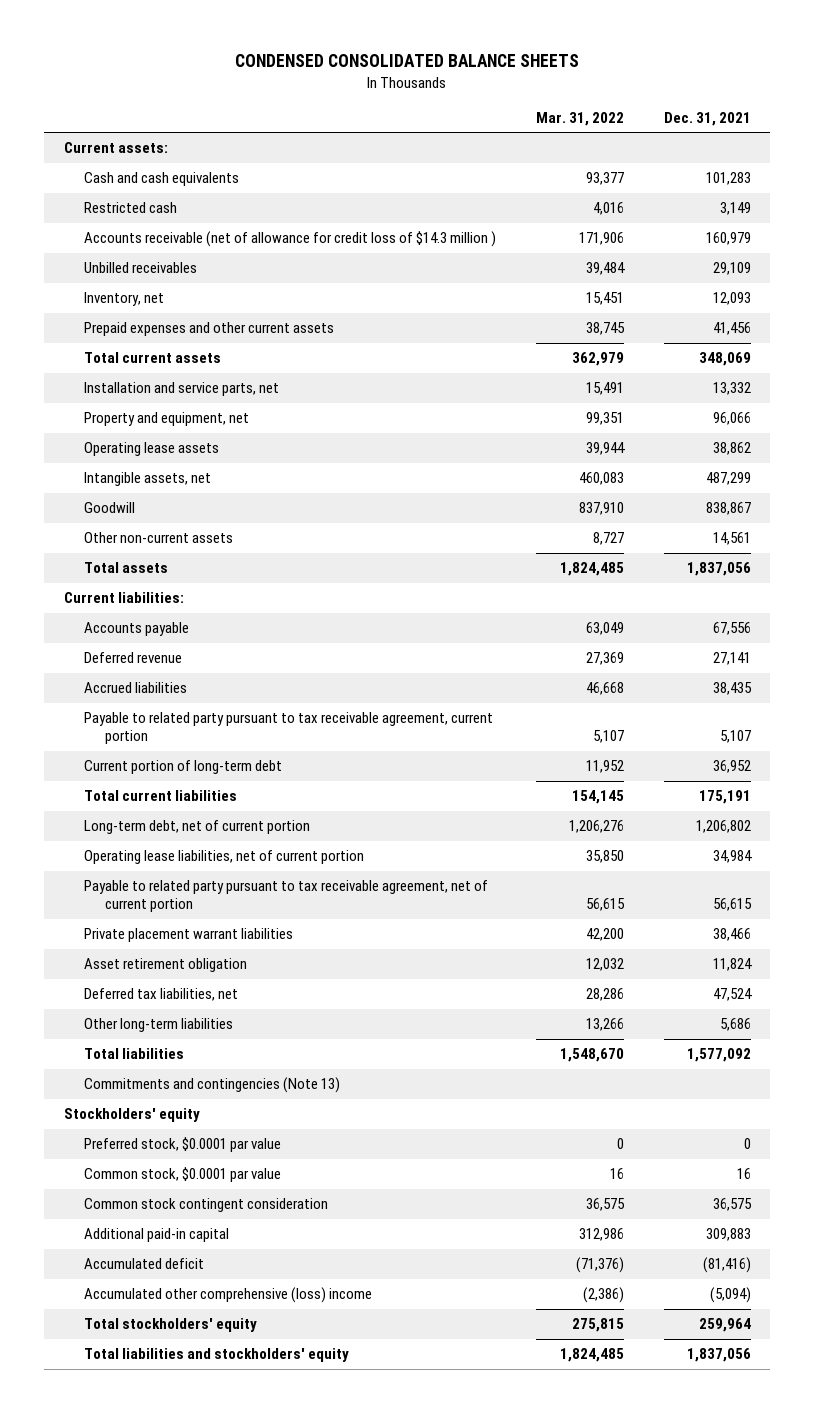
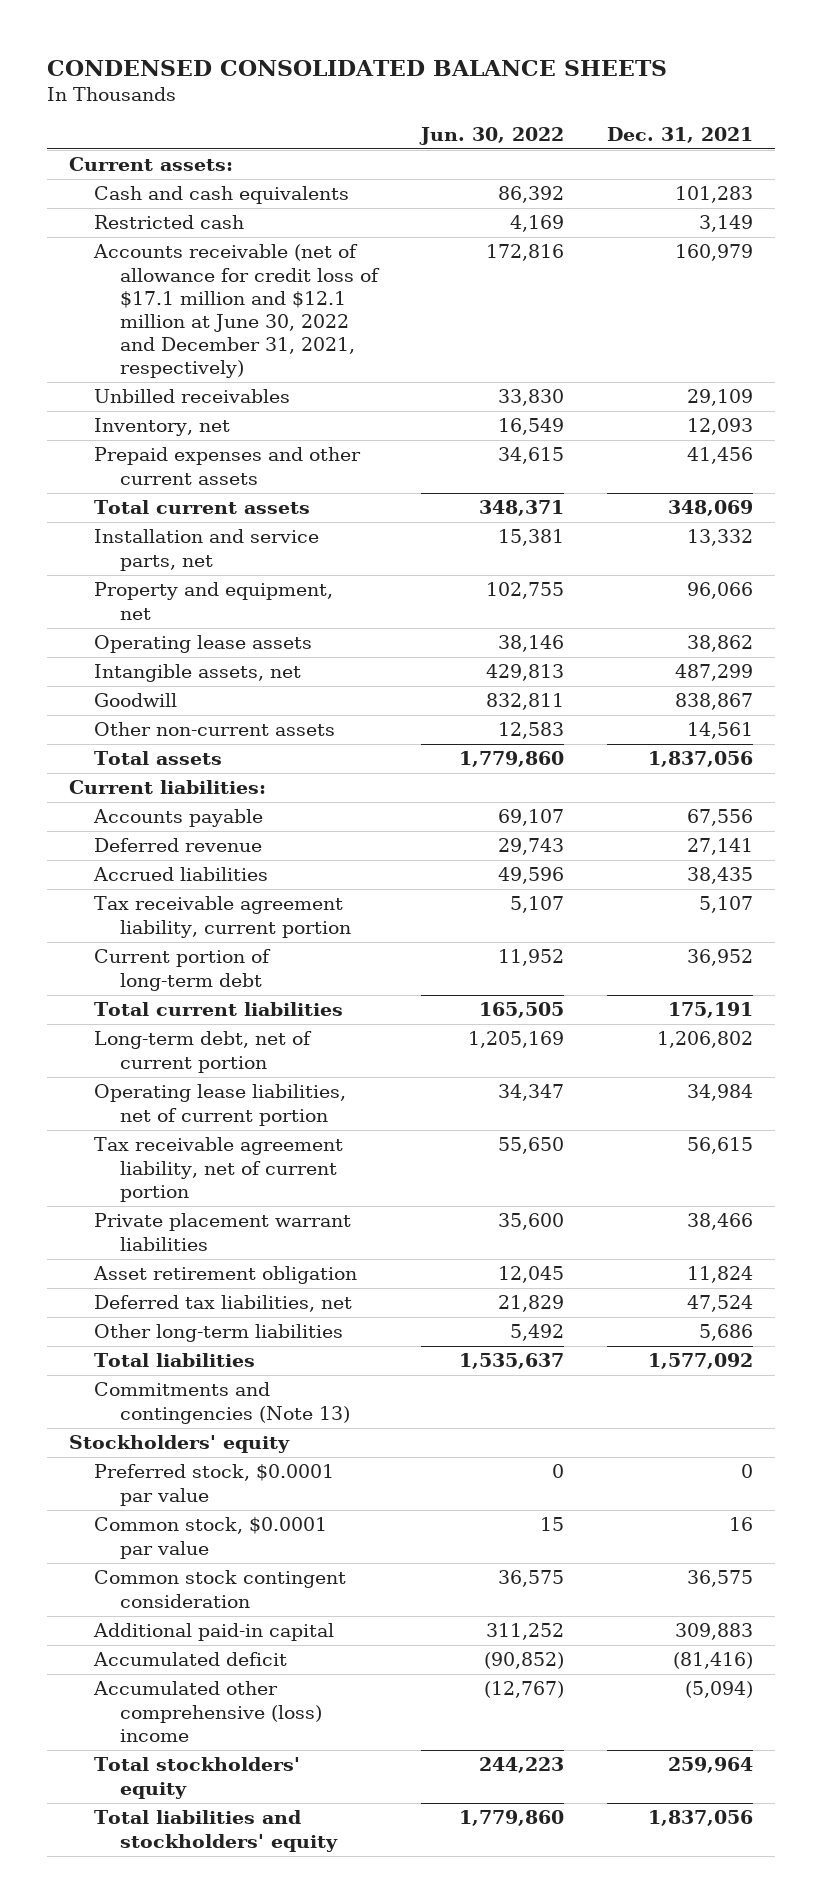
- | Mar. 31, 2022 | Dec. 31, 2021
+ | Jun. 30, 2022 | Dec. 31, 2021
- Accounts receivable (net of allowance for credit loss of $14.3 million ) | 171,906 | 160,979
+ Accounts receivable (net of allowance for credit loss of $17.1 million and $12.1 million at June 30, 2022 and December 31, 2021, respectively) | 172,816 | 160,979
- Payable to related party pursuant to tax receivable agreement, current portion | 5,107 | 5,107
+ Tax receivable agreement liability, current portion | 5,107 | 5,107
- Payable to related party pursuant to tax receivable agreement, net of current portion | 56,615 | 56,615
+ Tax receivable agreement liability, net of current portion | 55,650 | 56,615

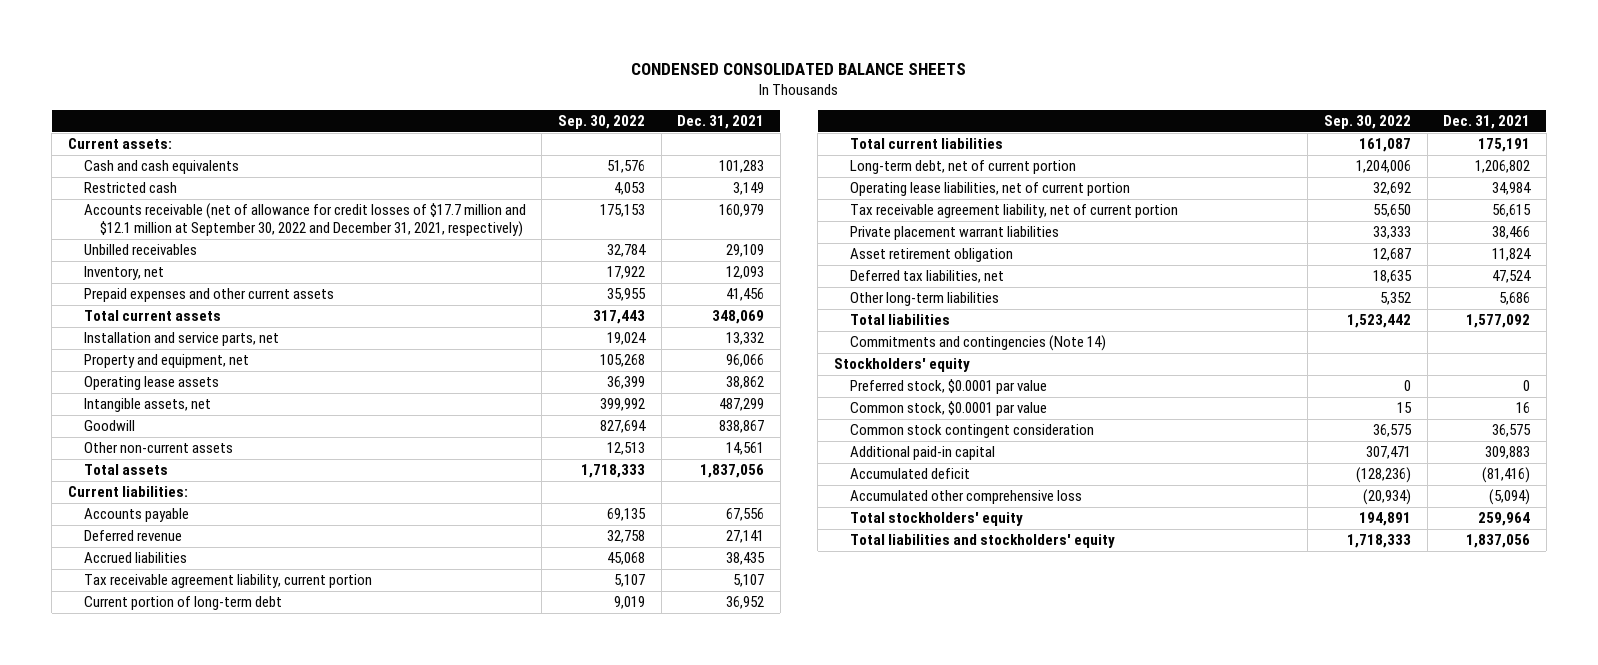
- | Jun. 30, 2022 | Dec. 31, 2021
+ | Sep. 30, 2022 | Dec. 31, 2021
- Accounts receivable (net of allowance for credit loss of $17.1 million and $12.1 million at June 30, 2022 and December 31, 2021, respectively) | 172,816 | 160,979
+ Accounts receivable (net of allowance for credit losses of $17.7 million and $12.1 million at September 30, 2022 and December 31, 2021, respectively) | 175,153 | 160,979
- Commitments and contingencies (Note 13)
+ Commitments and contingencies (Note 14)
- Accumulated other comprehensive (loss) income | (12,767) | (5,094)
+ Accumulated other comprehensive loss | (20,934) | (5,094)

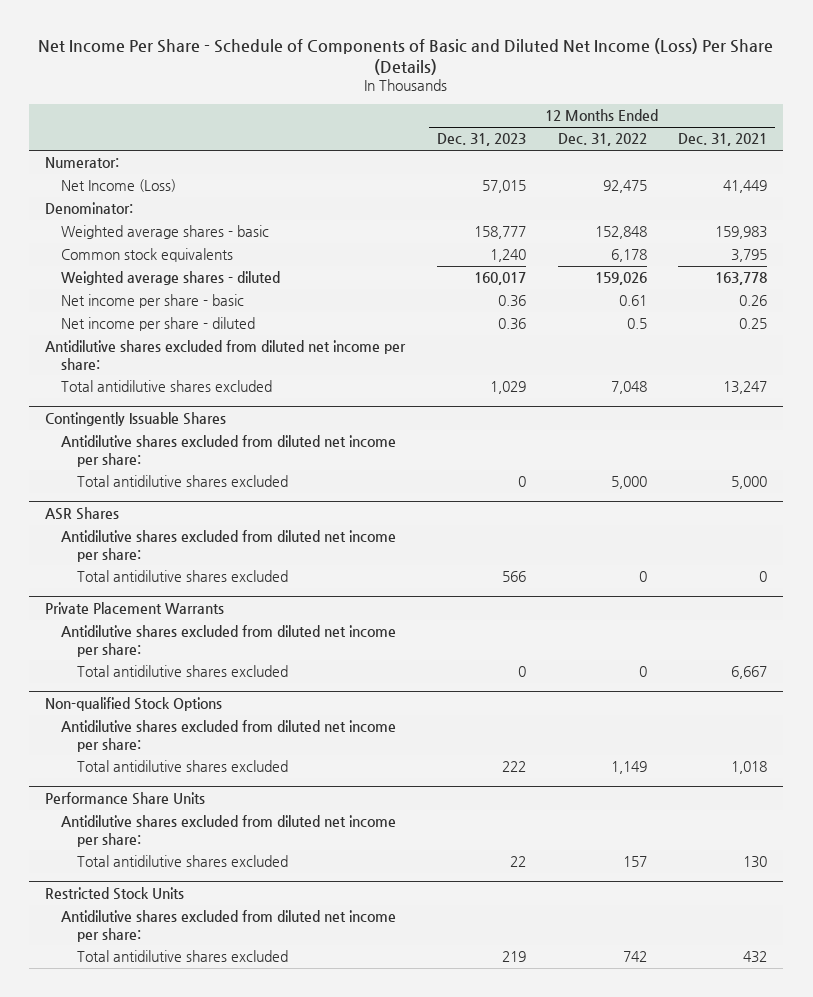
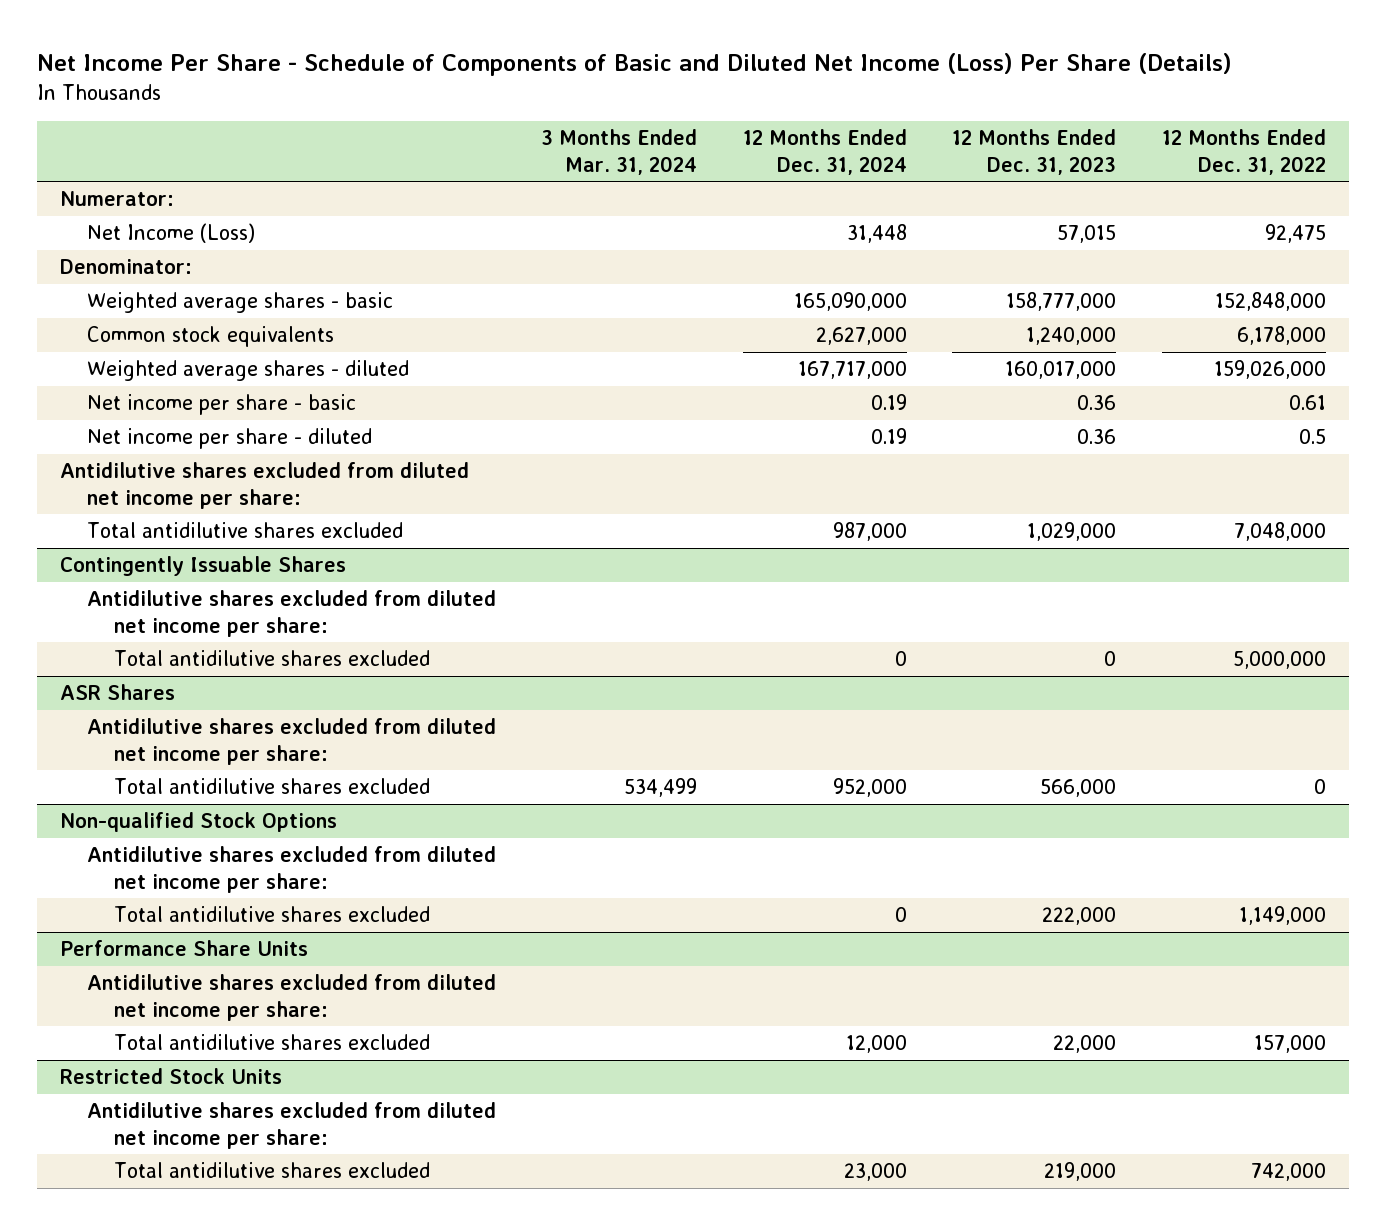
- | 12 Months Ended Dec. 31, 2023 | 12 Months Ended Dec. 31, 2022 | 12 Months Ended Dec. 31, 2021
+ | 3 Months Ended Mar. 31, 2024 | 12 Months Ended Dec. 31, 2024 | 12 Months Ended Dec. 31, 2023 | 12 Months Ended Dec. 31, 2022
- Weighted average shares - basic | 158,777 | 152,848 | 159,983
- Common stock equivalents | 1,240 | 6,178 | 3,795
- Weighted average shares - diluted | 160,017 | 159,026 | 163,778
+ Weighted average shares - basic | | 165,090,000 | 158,777,000 | 152,848,000
+ Common stock equivalents | | 2,627,000 | 1,240,000 | 6,178,000
+ Weighted average shares - diluted | | 167,717,000 | 160,017,000 | 159,026,000
- Total antidilutive shares excluded | 1,029 | 7,048 | 13,247
+ Total antidilutive shares excluded | | 987,000 | 1,029,000 | 7,048,000
@ Contingently Issuable Shares
- Total antidilutive shares excluded | 0 | 5,000 | 5,000
+ Total antidilutive shares excluded | | 0 | 0 | 5,000,000
@ ASR Shares
- Total antidilutive shares excluded | 566 | 0 | 0
- Private Placement Warrants
- Antidilutive shares excluded from diluted net income per share:
- Total antidilutive shares excluded | 0 | 0 | 6,667
@ ASR Shares
+ Total antidilutive shares excluded | 534,499 | 952,000 | 566,000 | 0
@ Non-qualified Stock Options
- Total antidilutive shares excluded | 222 | 1,149 | 1,018
+ Total antidilutive shares excluded | | 0 | 222,000 | 1,149,000
@ Performance Share Units
- Total antidilutive shares excluded | 22 | 157 | 130
+ Total antidilutive shares excluded | | 12,000 | 22,000 | 157,000
@ Restricted Stock Units
- Total antidilutive shares excluded | 219 | 742 | 432
+ Total antidilutive shares excluded | | 23,000 | 219,000 | 742,000

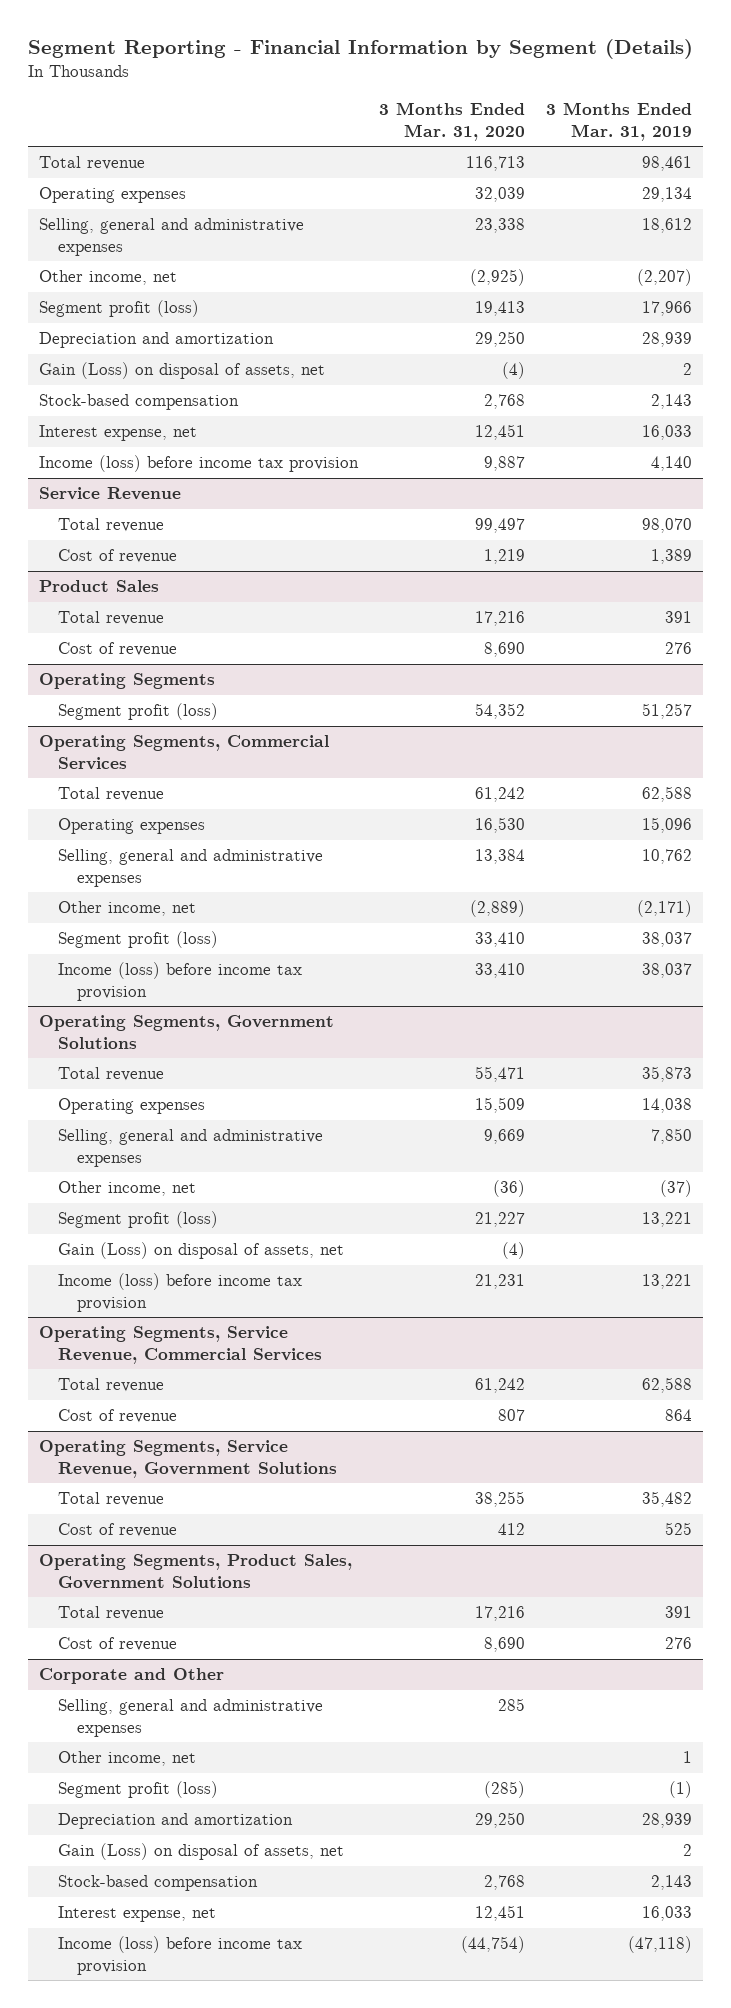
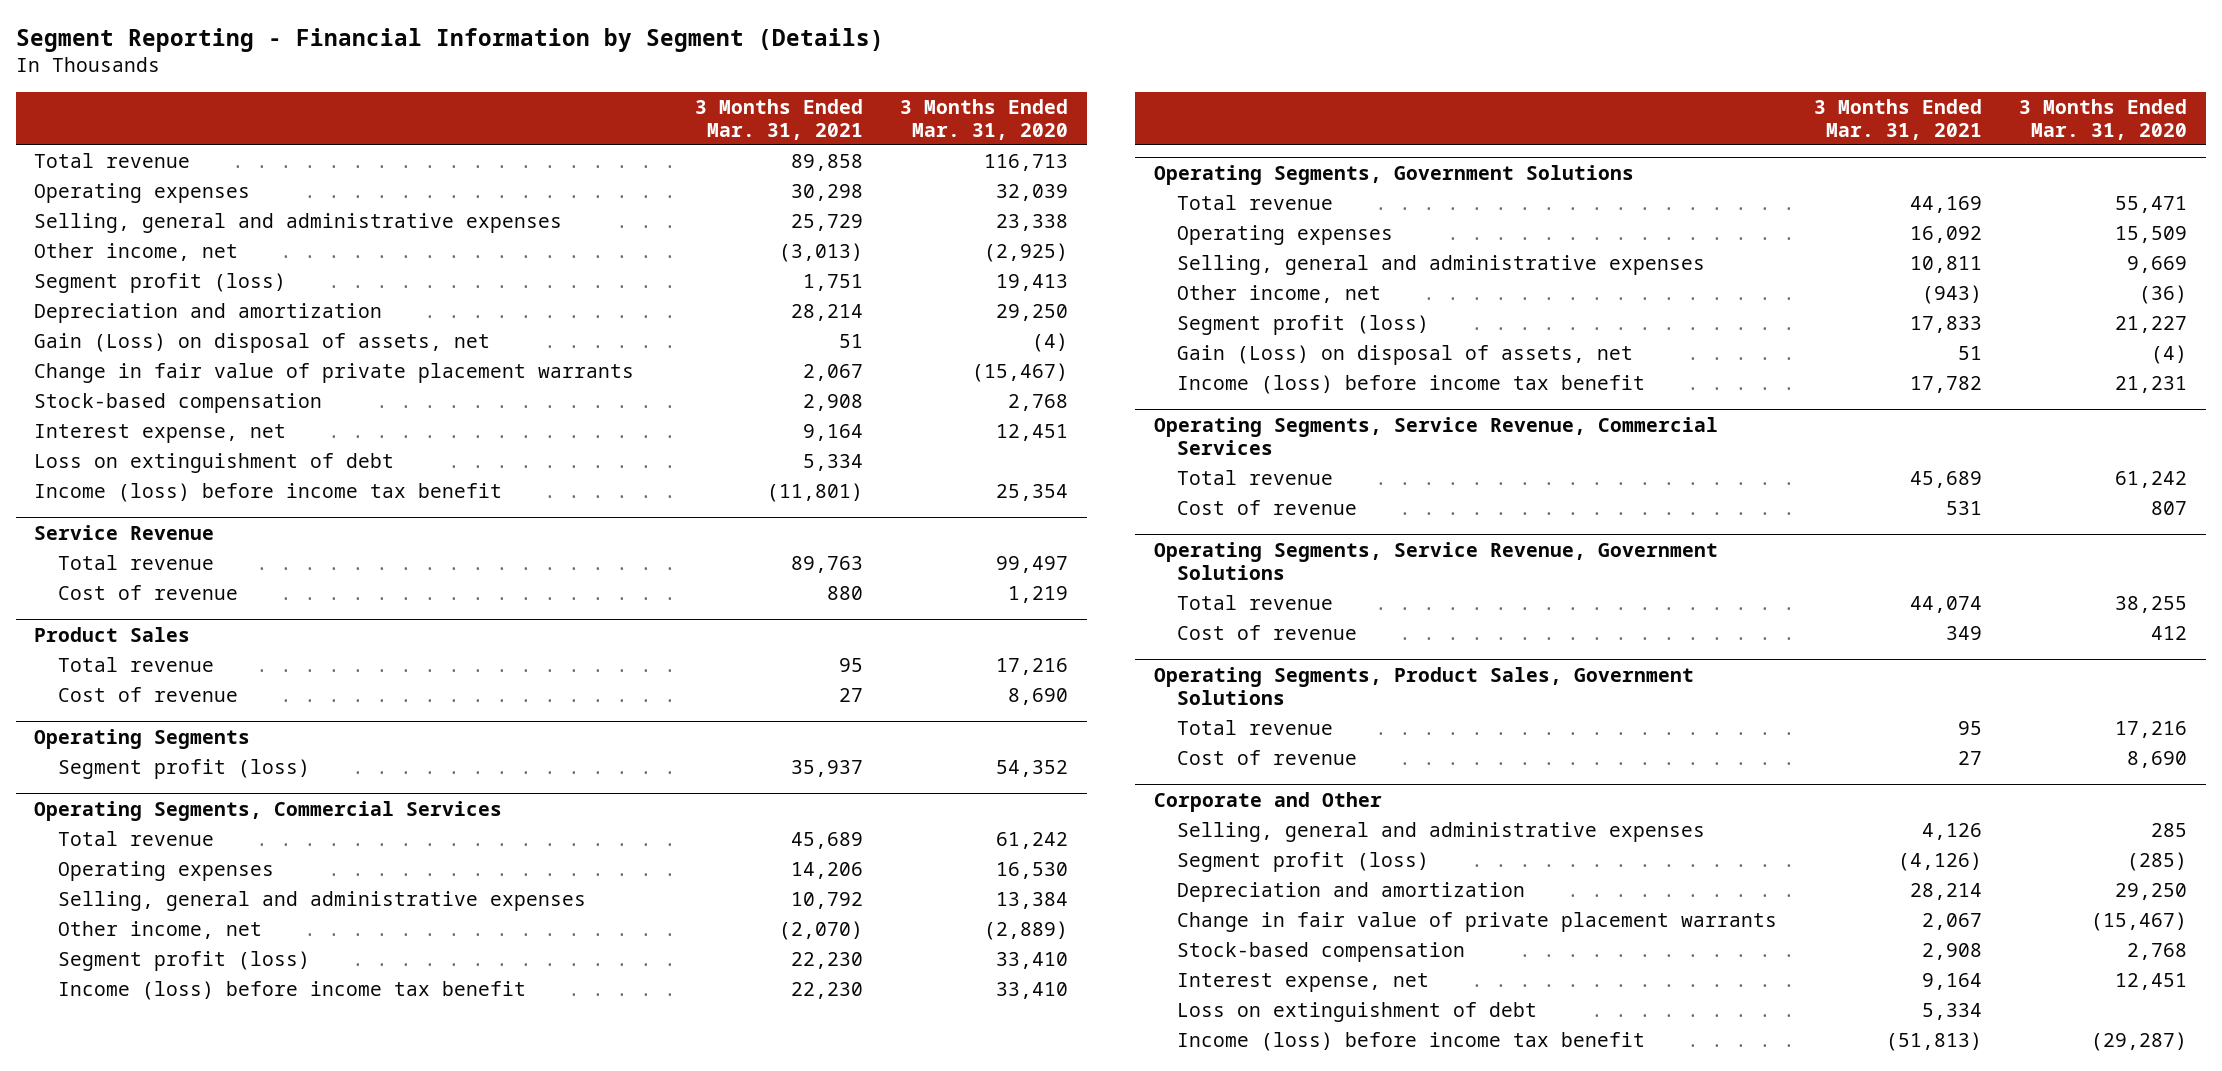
- | 3 Months Ended Mar. 31, 2020 | 3 Months Ended Mar. 31, 2019
+ | 3 Months Ended Mar. 31, 2021 | 3 Months Ended Mar. 31, 2020
+ Change in fair value of private placement warrants | 2,067 | (15,467)
- Income (loss) before income tax provision | 9,887 | 4,140
+ Loss on extinguishment of debt | 5,334 |
+ Income (loss) before income tax benefit | (11,801) | 25,354
@ Operating Segments, Commercial Services
- Income (loss) before income tax provision | 33,410 | 38,037
+ Income (loss) before income tax benefit | 22,230 | 33,410
@ Operating Segments, Government Solutions
- Income (loss) before income tax provision | 21,231 | 13,221
+ Income (loss) before income tax benefit | 17,782 | 21,231
@ Corporate and Other
- Other income, net | | 1
- Gain (Loss) on disposal of assets, net | | 2
+ Change in fair value of private placement warrants | 2,067 | (15,467)
- Income (loss) before income tax provision | (44,754) | (47,118)
+ Loss on extinguishment of debt | 5,334 |
+ Income (loss) before income tax benefit | (51,813) | (29,287)

